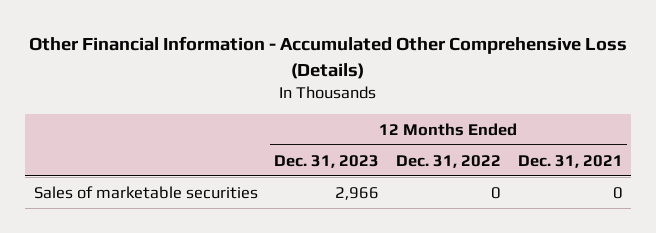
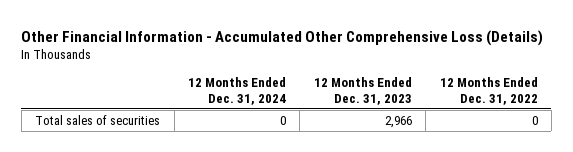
- | 12 Months Ended Dec. 31, 2023 | 12 Months Ended Dec. 31, 2022 | 12 Months Ended Dec. 31, 2021
+ | 12 Months Ended Dec. 31, 2024 | 12 Months Ended Dec. 31, 2023 | 12 Months Ended Dec. 31, 2022
- Sales of marketable securities | 2,966 | 0 | 0
+ Total sales of securities | 0 | 2,966 | 0

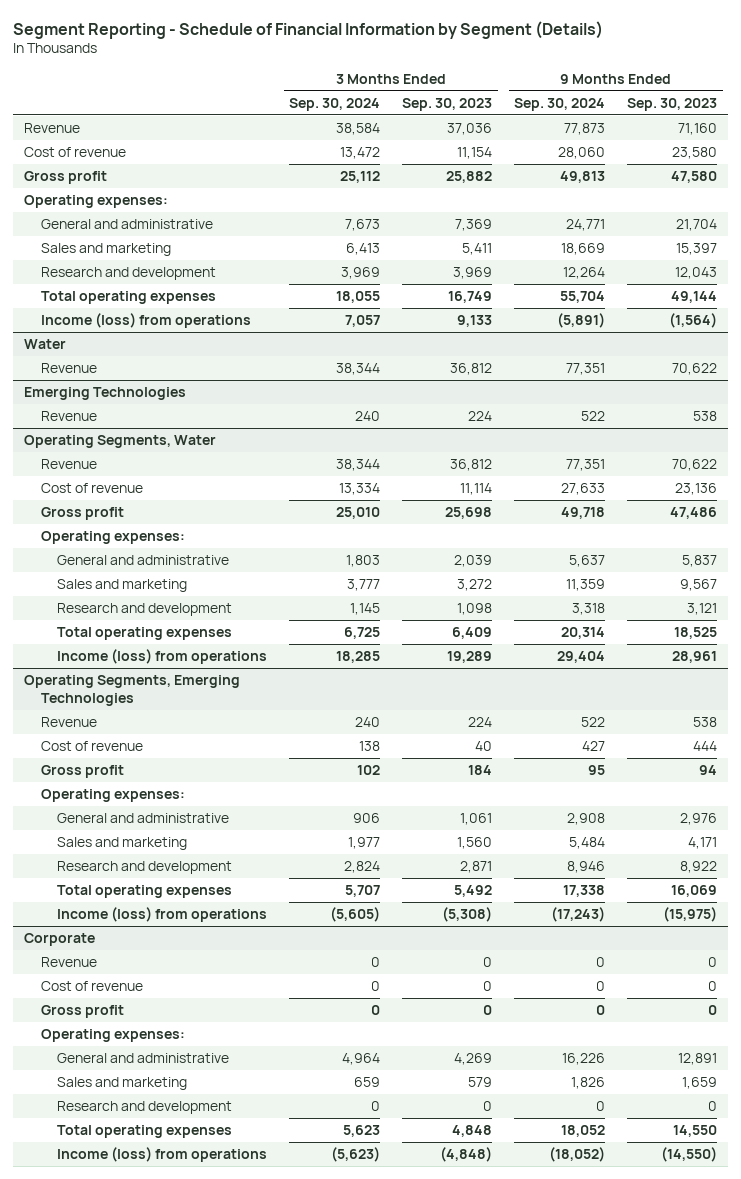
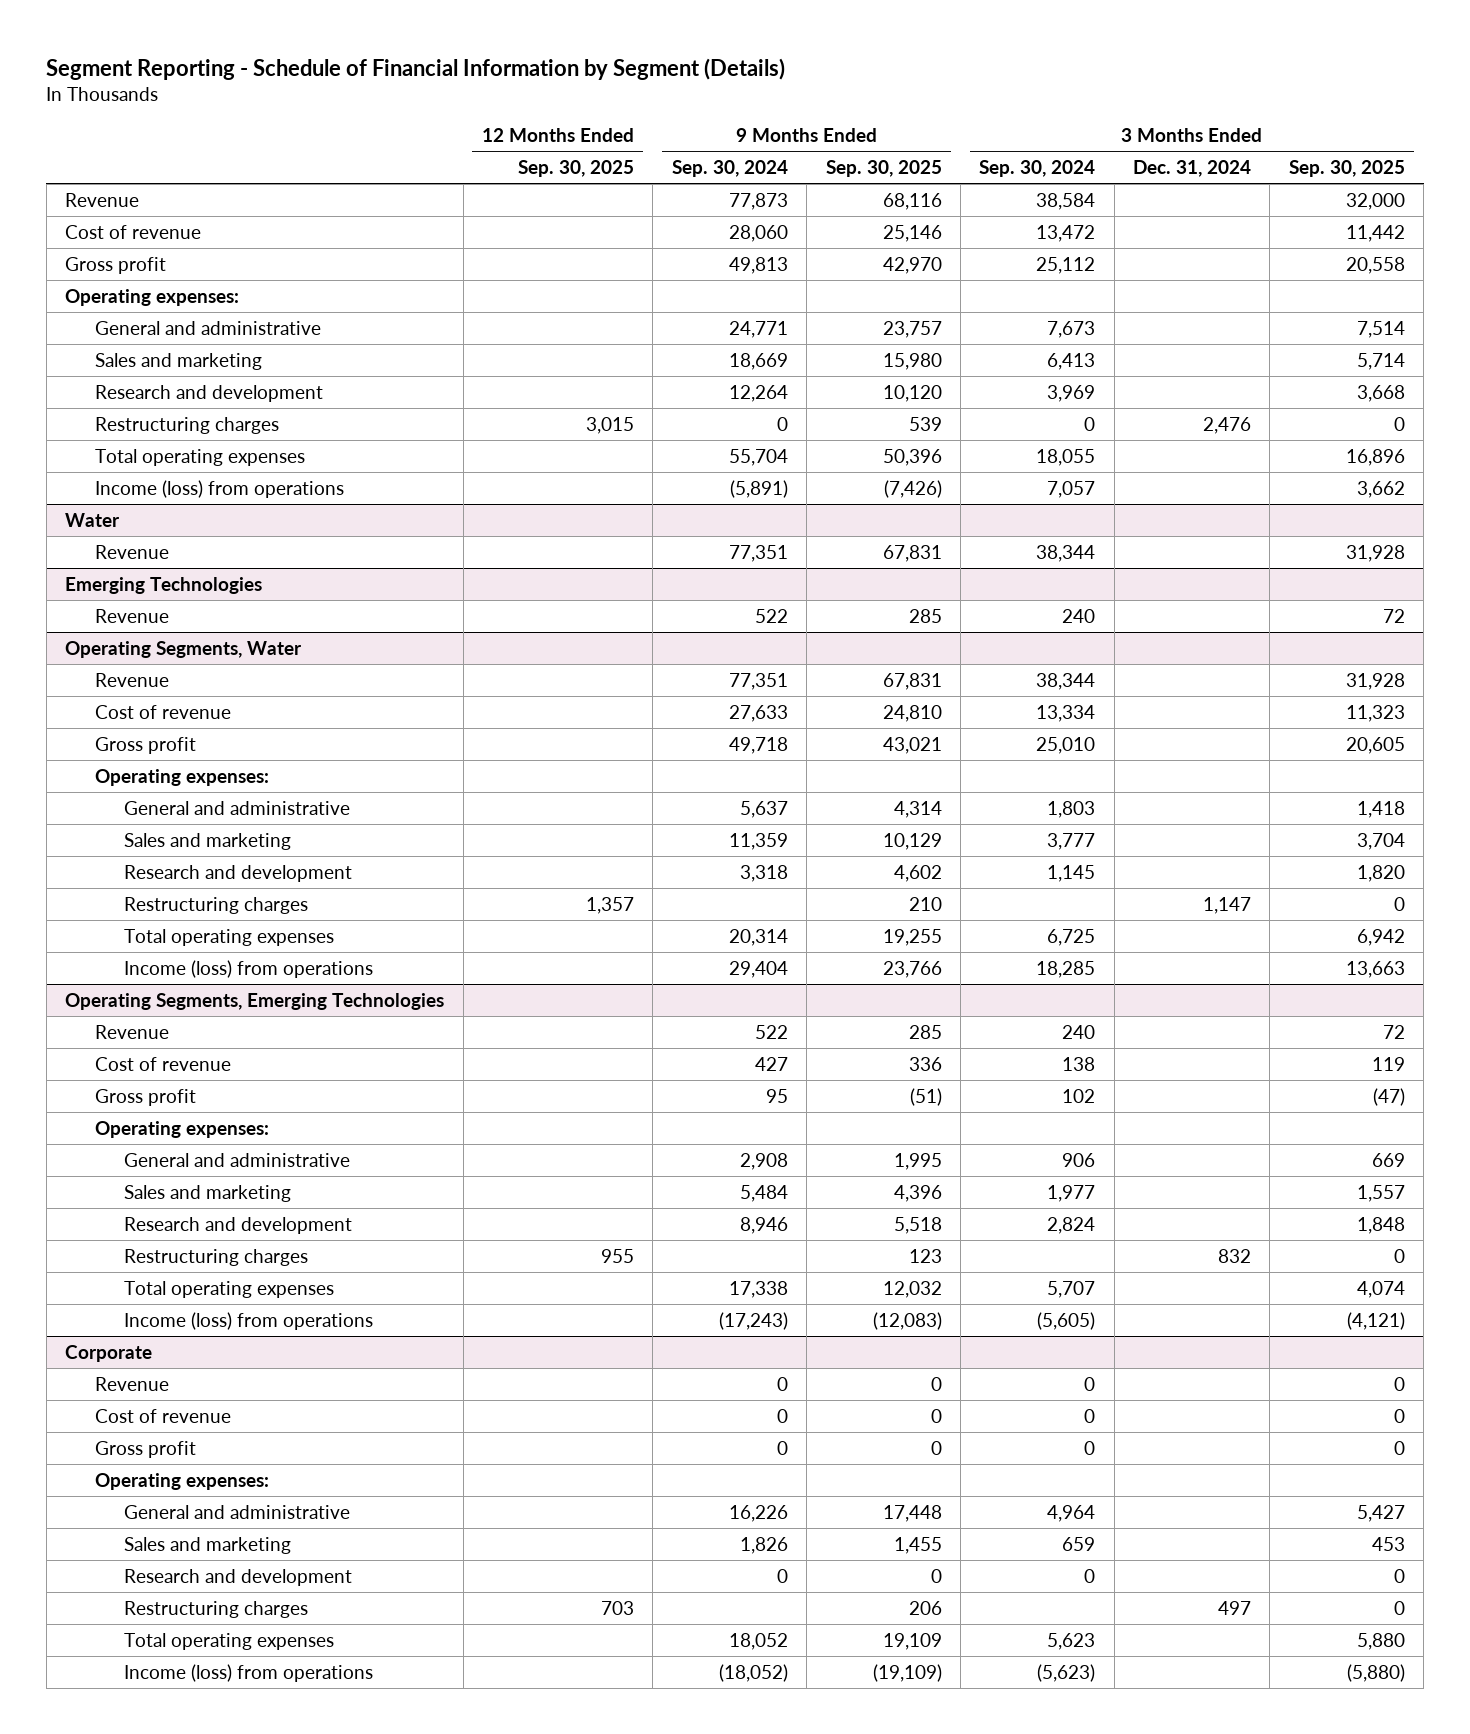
- | 3 Months Ended Sep. 30, 2024 | 3 Months Ended Sep. 30, 2023 | 9 Months Ended Sep. 30, 2024 | 9 Months Ended Sep. 30, 2023
+ | 12 Months Ended Sep. 30, 2025 | 9 Months Ended Sep. 30, 2024 | 9 Months Ended Sep. 30, 2025 | 3 Months Ended Sep. 30, 2024 | 3 Months Ended Dec. 31, 2024 | 3 Months Ended Sep. 30, 2025
+ Restructuring charges | 3,015 | 0 | 539 | 0 | 2,476 | 0
@ Operating Segments, Water
+ Restructuring charges | 1,357 | | 210 | | 1,147 | 0
@ Operating Segments, Emerging Technologies
+ Restructuring charges | 955 | | 123 | | 832 | 0
@ Corporate
+ Restructuring charges | 703 | | 206 | | 497 | 0

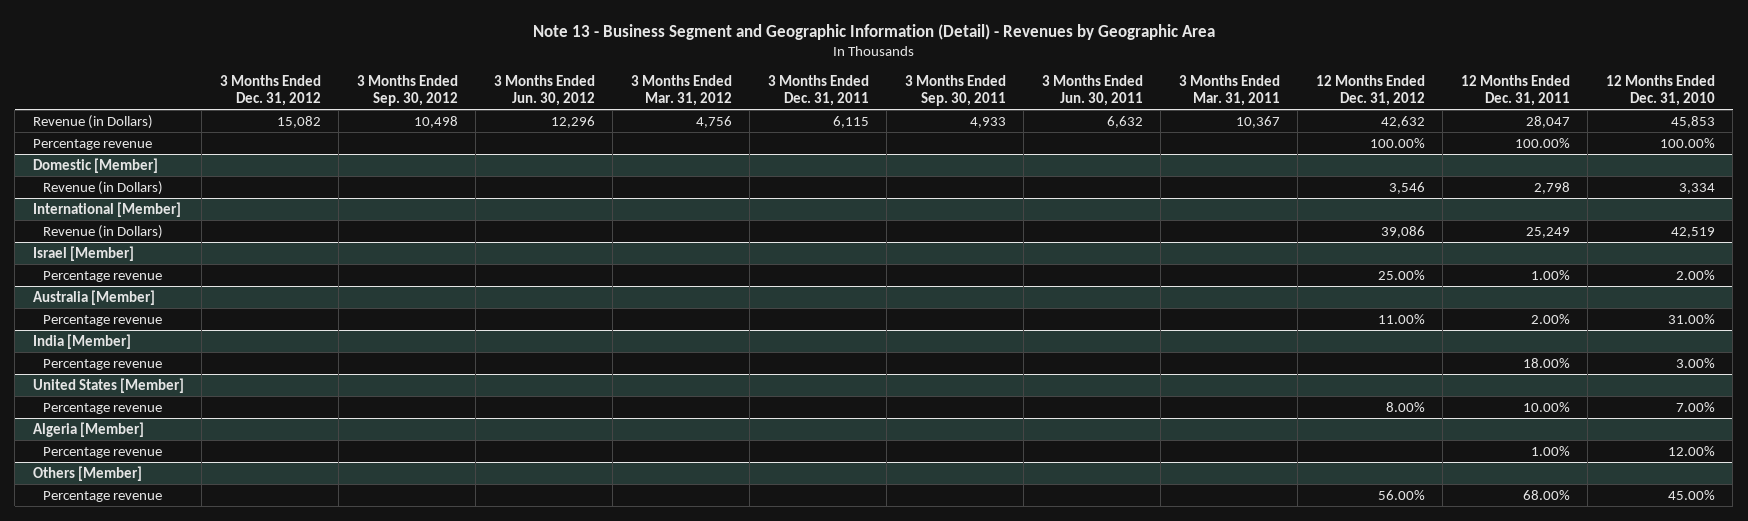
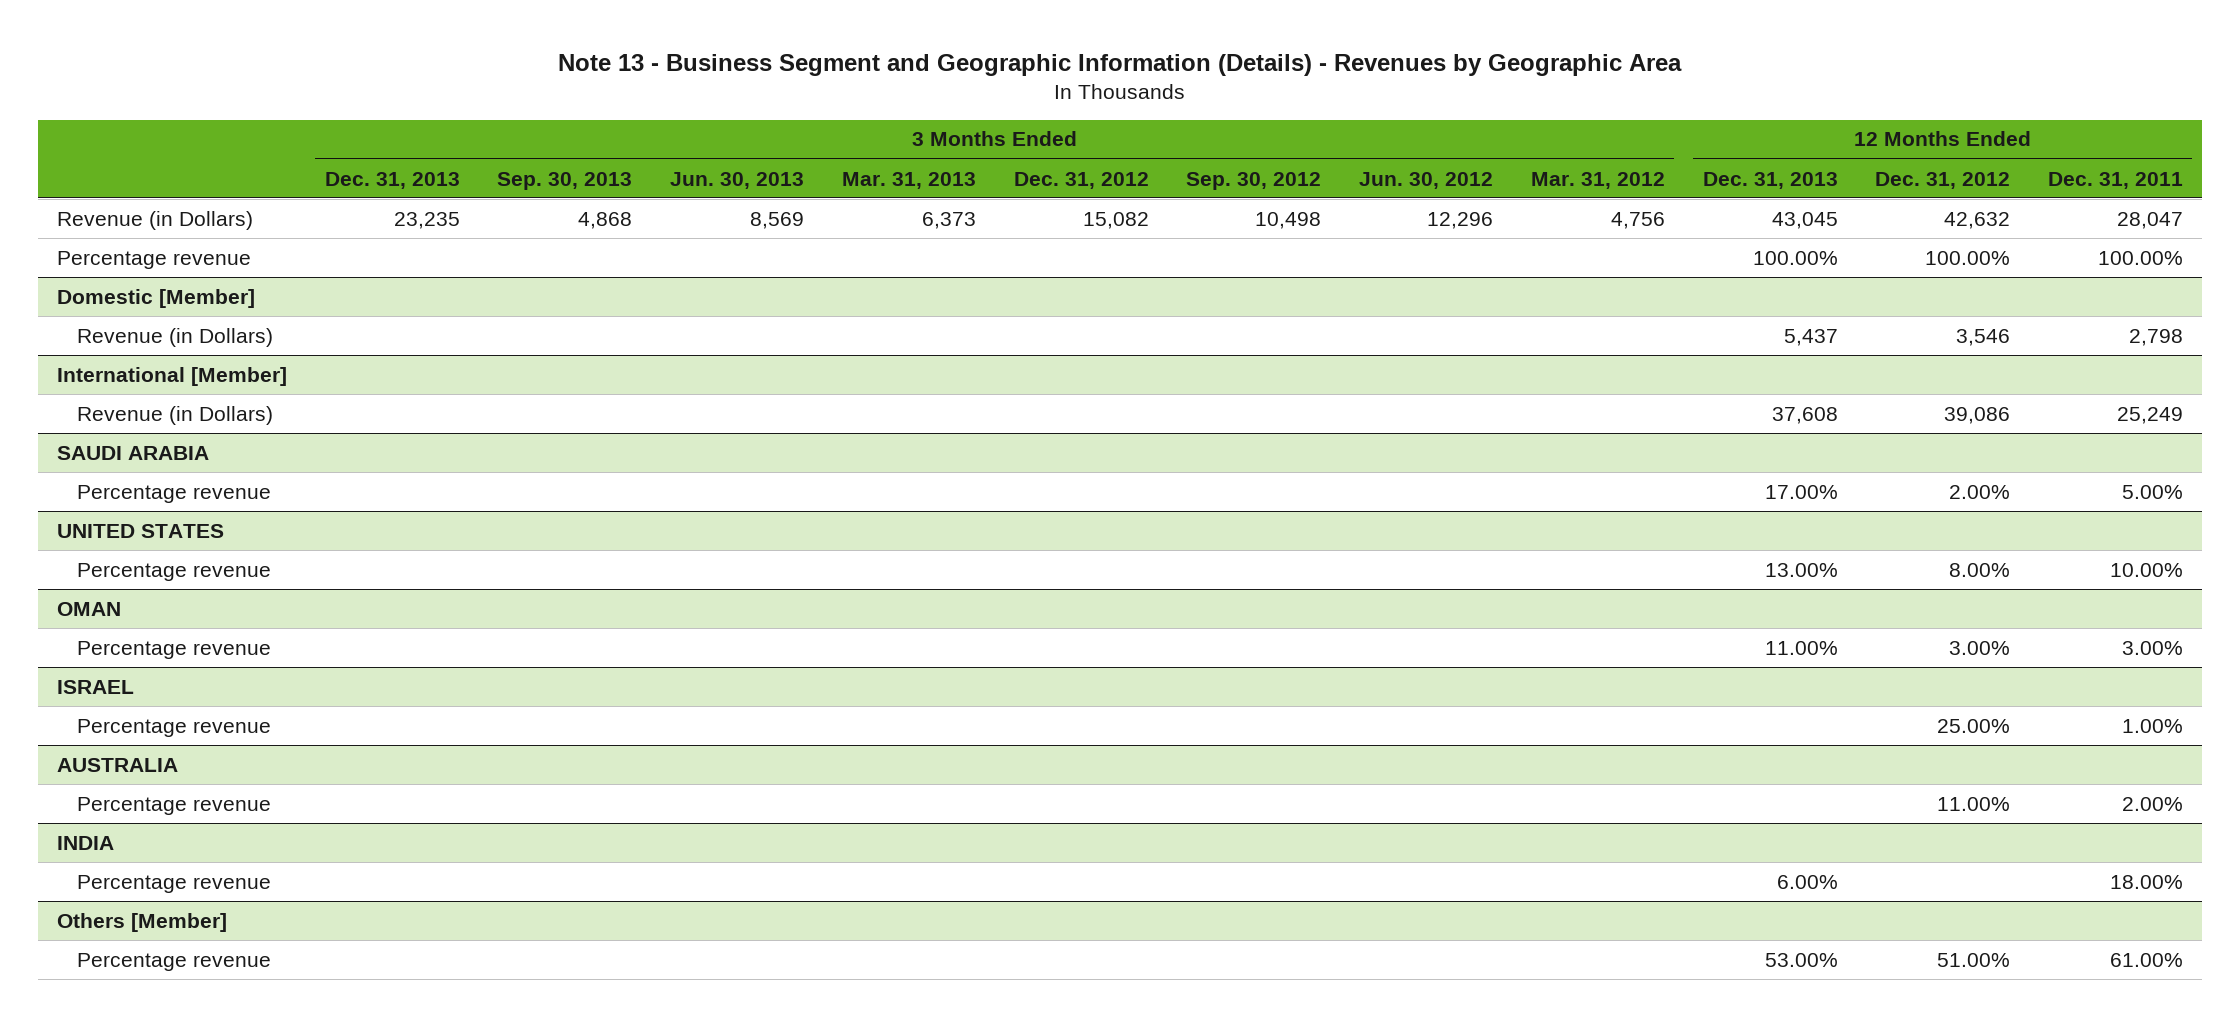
- Note 13 - Business Segment and Geographic Information (Detail) - Revenues by Geographic Area
+ Note 13 - Business Segment and Geographic Information (Details) - Revenues by Geographic Area
- | 3 Months Ended Dec. 31, 2012 | 3 Months Ended Sep. 30, 2012 | 3 Months Ended Jun. 30, 2012 | 3 Months Ended Mar. 31, 2012 | 3 Months Ended Dec. 31, 2011 | 3 Months Ended Sep. 30, 2011 | 3 Months Ended Jun. 30, 2011 | 3 Months Ended Mar. 31, 2011 | 12 Months Ended Dec. 31, 2012 | 12 Months Ended Dec. 31, 2011 | 12 Months Ended Dec. 31, 2010
+ | 3 Months Ended Dec. 31, 2013 | 3 Months Ended Sep. 30, 2013 | 3 Months Ended Jun. 30, 2013 | 3 Months Ended Mar. 31, 2013 | 3 Months Ended Dec. 31, 2012 | 3 Months Ended Sep. 30, 2012 | 3 Months Ended Jun. 30, 2012 | 3 Months Ended Mar. 31, 2012 | 12 Months Ended Dec. 31, 2013 | 12 Months Ended Dec. 31, 2012 | 12 Months Ended Dec. 31, 2011
- Israel [Member]
+ SAUDI ARABIA
+ Percentage revenue | | | | | | | | | 17.00% | 2.00% | 5.00%
+ UNITED STATES
+ Percentage revenue | | | | | | | | | 13.00% | 8.00% | 10.00%
+ OMAN
+ Percentage revenue | | | | | | | | | 11.00% | 3.00% | 3.00%
+ ISRAEL
- Australia [Member]
+ AUSTRALIA
- India [Member]
+ INDIA
- United States [Member]
- Percentage revenue | | | | | | | | | 8.00% | 10.00% | 7.00%
- Algeria [Member]
- Percentage revenue | | | | | | | | | | 1.00% | 12.00%
@ Others [Member]
- Percentage revenue | | | | | | | | | 56.00% | 68.00% | 45.00%
+ Percentage revenue | | | | | | | | | 53.00% | 51.00% | 61.00%

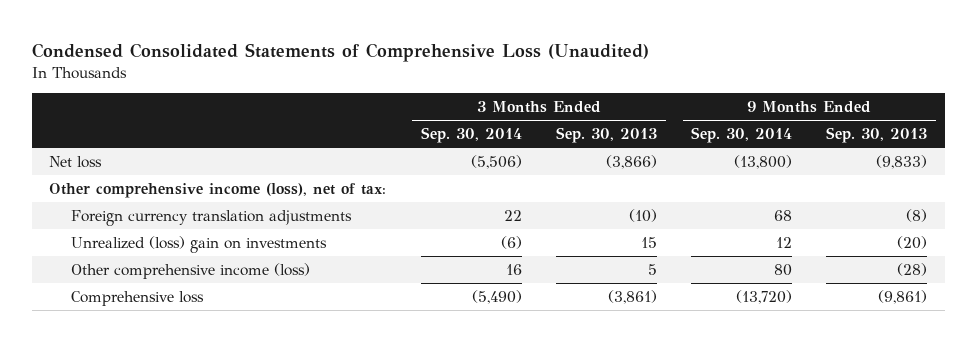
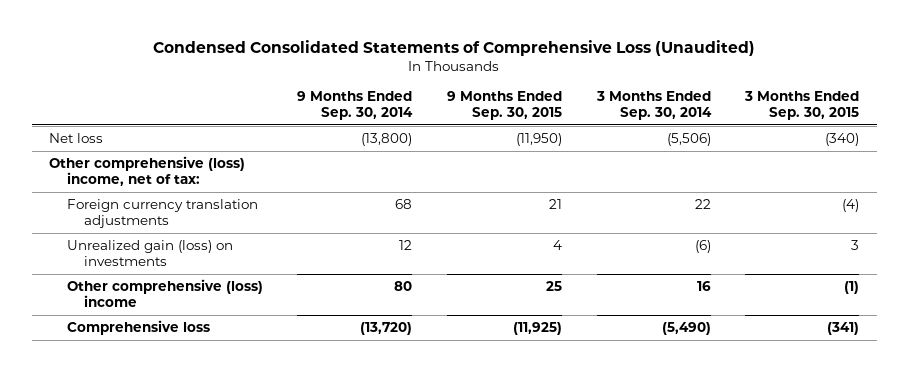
- | 3 Months Ended Sep. 30, 2014 | 3 Months Ended Sep. 30, 2013 | 9 Months Ended Sep. 30, 2014 | 9 Months Ended Sep. 30, 2013
+ | 9 Months Ended Sep. 30, 2014 | 9 Months Ended Sep. 30, 2015 | 3 Months Ended Sep. 30, 2014 | 3 Months Ended Sep. 30, 2015
- Other comprehensive income (loss), net of tax:
+ Other comprehensive (loss) income, net of tax:
- Unrealized (loss) gain on investments | (6) | 15 | 12 | (20)
- Other comprehensive income (loss) | 16 | 5 | 80 | (28)
+ Unrealized gain (loss) on investments | 12 | 4 | (6) | 3
+ Other comprehensive (loss) income | 80 | 25 | 16 | (1)

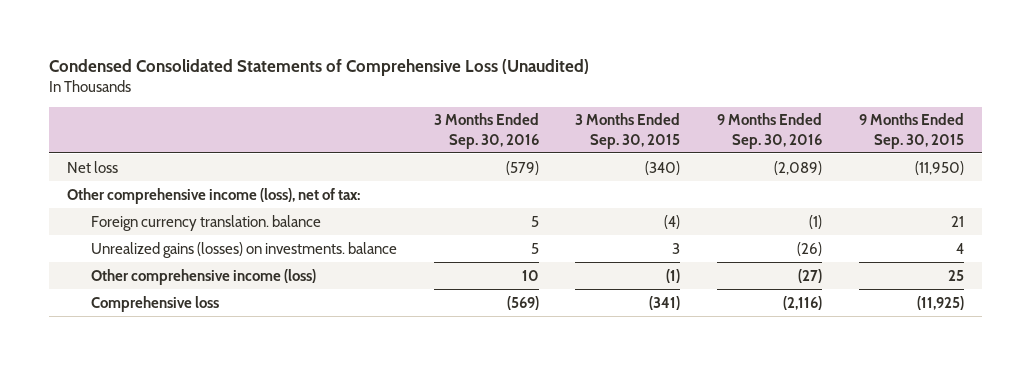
- | 9 Months Ended Sep. 30, 2014 | 9 Months Ended Sep. 30, 2015 | 3 Months Ended Sep. 30, 2014 | 3 Months Ended Sep. 30, 2015
+ | 3 Months Ended Sep. 30, 2016 | 3 Months Ended Sep. 30, 2015 | 9 Months Ended Sep. 30, 2016 | 9 Months Ended Sep. 30, 2015
- Other comprehensive (loss) income, net of tax:
- Foreign currency translation adjustments | 68 | 21 | 22 | (4)
- Unrealized gain (loss) on investments | 12 | 4 | (6) | 3
- Other comprehensive (loss) income | 80 | 25 | 16 | (1)
+ Other comprehensive income (loss), net of tax:
+ Foreign currency translation. balance | 5 | (4) | (1) | 21
+ Unrealized gains (losses) on investments. balance | 5 | 3 | (26) | 4
+ Other comprehensive income (loss) | 10 | (1) | (27) | 25

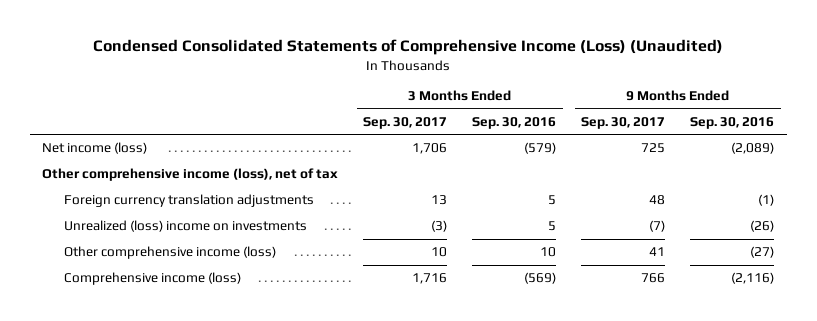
- Condensed Consolidated Statements of Comprehensive Loss (Unaudited)
+ Condensed Consolidated Statements of Comprehensive Income (Loss) (Unaudited)
- | 3 Months Ended Sep. 30, 2016 | 3 Months Ended Sep. 30, 2015 | 9 Months Ended Sep. 30, 2016 | 9 Months Ended Sep. 30, 2015
+ | 3 Months Ended Sep. 30, 2017 | 3 Months Ended Sep. 30, 2016 | 9 Months Ended Sep. 30, 2017 | 9 Months Ended Sep. 30, 2016
- Net loss | (579) | (340) | (2,089) | (11,950)
- Other comprehensive income (loss), net of tax:
- Foreign currency translation. balance | 5 | (4) | (1) | 21
- Unrealized gains (losses) on investments. balance | 5 | 3 | (26) | 4
+ Net income (loss) | 1,706 | (579) | 725 | (2,089)
+ Other comprehensive income (loss), net of tax
+ Foreign currency translation adjustments | 13 | 5 | 48 | (1)
+ Unrealized (loss) income on investments | (3) | 5 | (7) | (26)
- Comprehensive loss | (569) | (341) | (2,116) | (11,925)
+ Comprehensive income (loss) | 1,716 | (569) | 766 | (2,116)

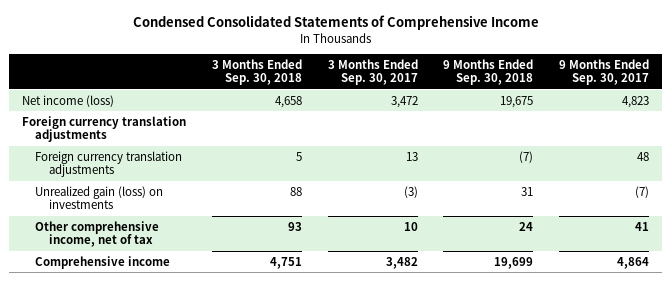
- Condensed Consolidated Statements of Comprehensive Income (Loss) (Unaudited)
+ Condensed Consolidated Statements of Comprehensive Income
- | 3 Months Ended Sep. 30, 2017 | 3 Months Ended Sep. 30, 2016 | 9 Months Ended Sep. 30, 2017 | 9 Months Ended Sep. 30, 2016
+ | 3 Months Ended Sep. 30, 2018 | 3 Months Ended Sep. 30, 2017 | 9 Months Ended Sep. 30, 2018 | 9 Months Ended Sep. 30, 2017
- Net income (loss) | 1,706 | (579) | 725 | (2,089)
- Other comprehensive income (loss), net of tax
+ Net income (loss) | 4,658 | 3,472 | 19,675 | 4,823
+ Foreign currency translation adjustments
- Unrealized (loss) income on investments | (3) | 5 | (7) | (26)
- Other comprehensive income (loss) | 10 | 10 | 41 | (27)
- Comprehensive income (loss) | 1,716 | (569) | 766 | (2,116)
+ Unrealized gain (loss) on investments | 88 | (3) | 31 | (7)
+ Other comprehensive income, net of tax | 93 | 10 | 24 | 41
+ Comprehensive income | 4,751 | 3,482 | 19,699 | 4,864

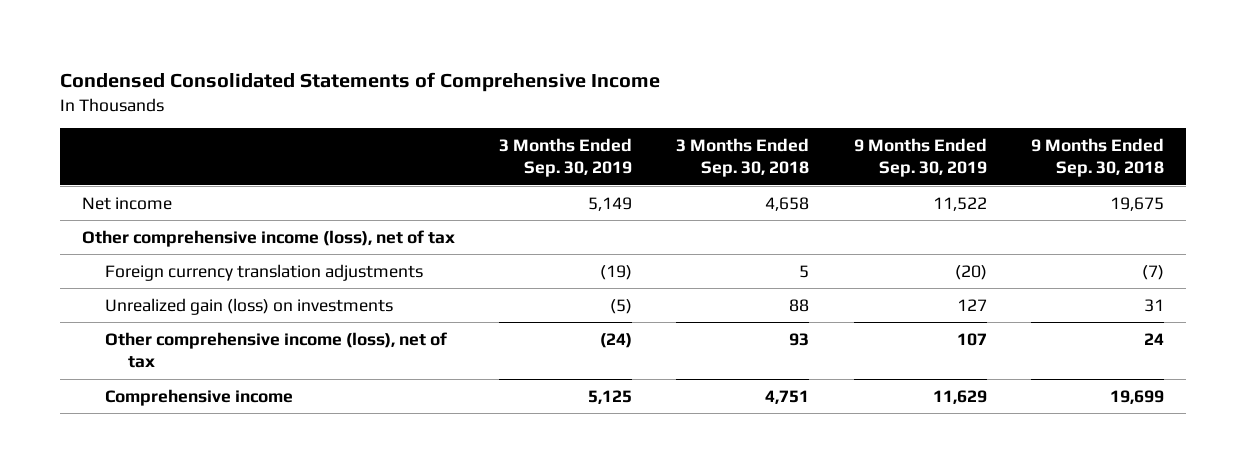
- | 3 Months Ended Sep. 30, 2018 | 3 Months Ended Sep. 30, 2017 | 9 Months Ended Sep. 30, 2018 | 9 Months Ended Sep. 30, 2017
+ | 3 Months Ended Sep. 30, 2019 | 3 Months Ended Sep. 30, 2018 | 9 Months Ended Sep. 30, 2019 | 9 Months Ended Sep. 30, 2018
- Net income (loss) | 4,658 | 3,472 | 19,675 | 4,823
- Foreign currency translation adjustments
+ Net income | 5,149 | 4,658 | 11,522 | 19,675
+ Other comprehensive income (loss), net of tax
- Other comprehensive income, net of tax | 93 | 10 | 24 | 41
+ Other comprehensive income (loss), net of tax | (24) | 93 | 107 | 24

